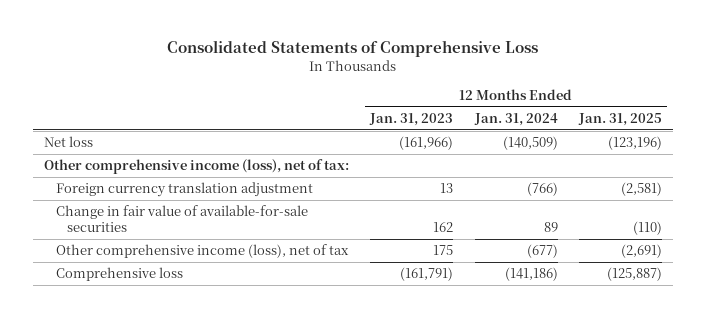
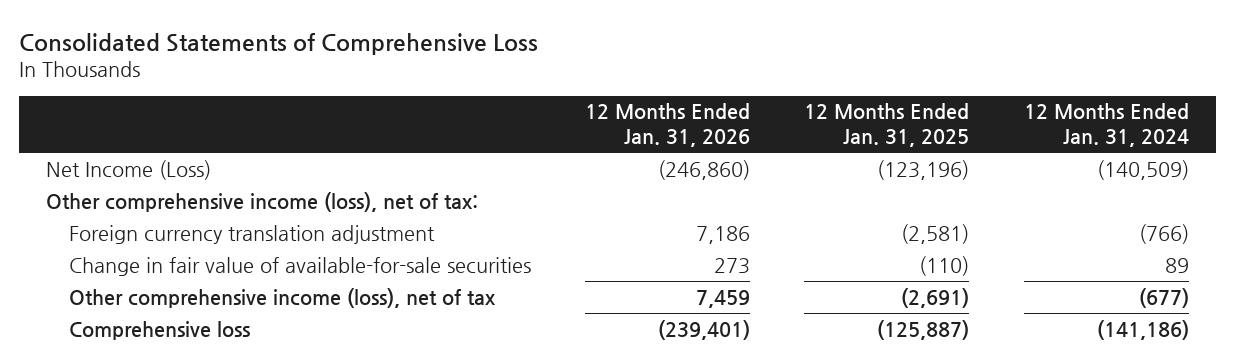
- | 12 Months Ended Jan. 31, 2023 | 12 Months Ended Jan. 31, 2024 | 12 Months Ended Jan. 31, 2025
+ | 12 Months Ended Jan. 31, 2026 | 12 Months Ended Jan. 31, 2025 | 12 Months Ended Jan. 31, 2024
- Net loss | (161,966) | (140,509) | (123,196)
+ Net Income (Loss) | (246,860) | (123,196) | (140,509)

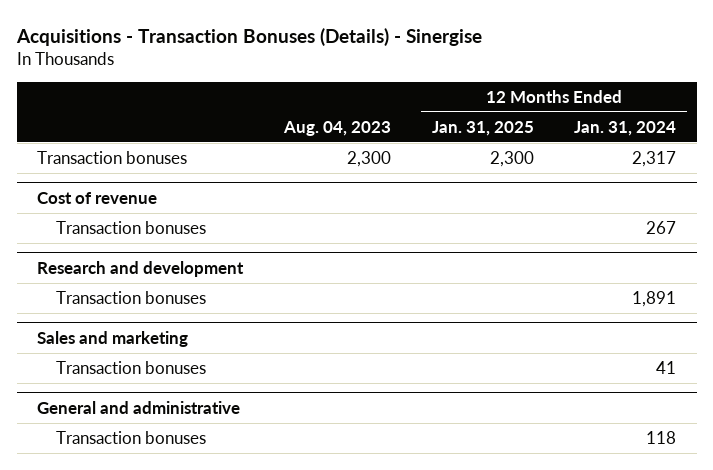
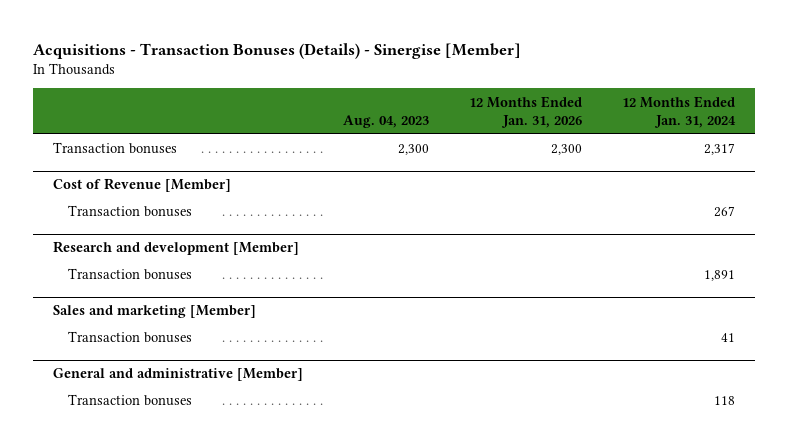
- Acquisitions - Transaction Bonuses (Details) - Sinergise
+ Acquisitions - Transaction Bonuses (Details) - Sinergise [Member]
- | Aug. 04, 2023 | 12 Months Ended Jan. 31, 2025 | 12 Months Ended Jan. 31, 2024
+ | Aug. 04, 2023 | 12 Months Ended Jan. 31, 2026 | 12 Months Ended Jan. 31, 2024
- Cost of revenue
+ Cost of Revenue [Member]
- Research and development
+ Research and development [Member]
- Sales and marketing
+ Sales and marketing [Member]
- General and administrative
+ General and administrative [Member]

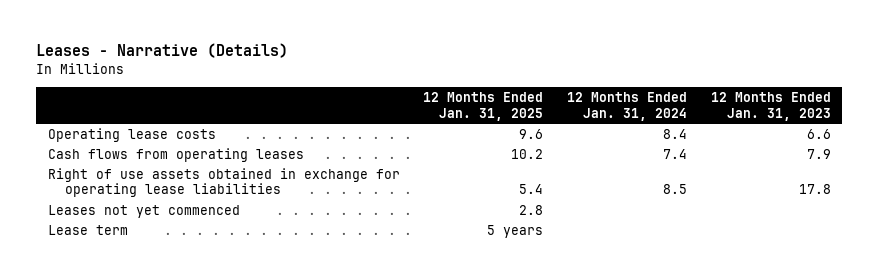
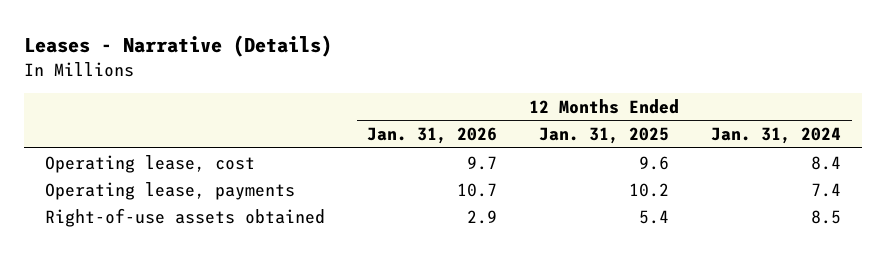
- | 12 Months Ended Jan. 31, 2025 | 12 Months Ended Jan. 31, 2024 | 12 Months Ended Jan. 31, 2023
+ | 12 Months Ended Jan. 31, 2026 | 12 Months Ended Jan. 31, 2025 | 12 Months Ended Jan. 31, 2024
- Operating lease costs | 9.6 | 8.4 | 6.6
- Cash flows from operating leases | 10.2 | 7.4 | 7.9
- Right of use assets obtained in exchange for operating lease liabilities | 5.4 | 8.5 | 17.8
- Leases not yet commenced | 2.8 | |
- Lease term | 5 years | |
+ Operating lease, cost | 9.7 | 9.6 | 8.4
+ Operating lease, payments | 10.7 | 10.2 | 7.4
+ Right-of-use assets obtained | 2.9 | 5.4 | 8.5

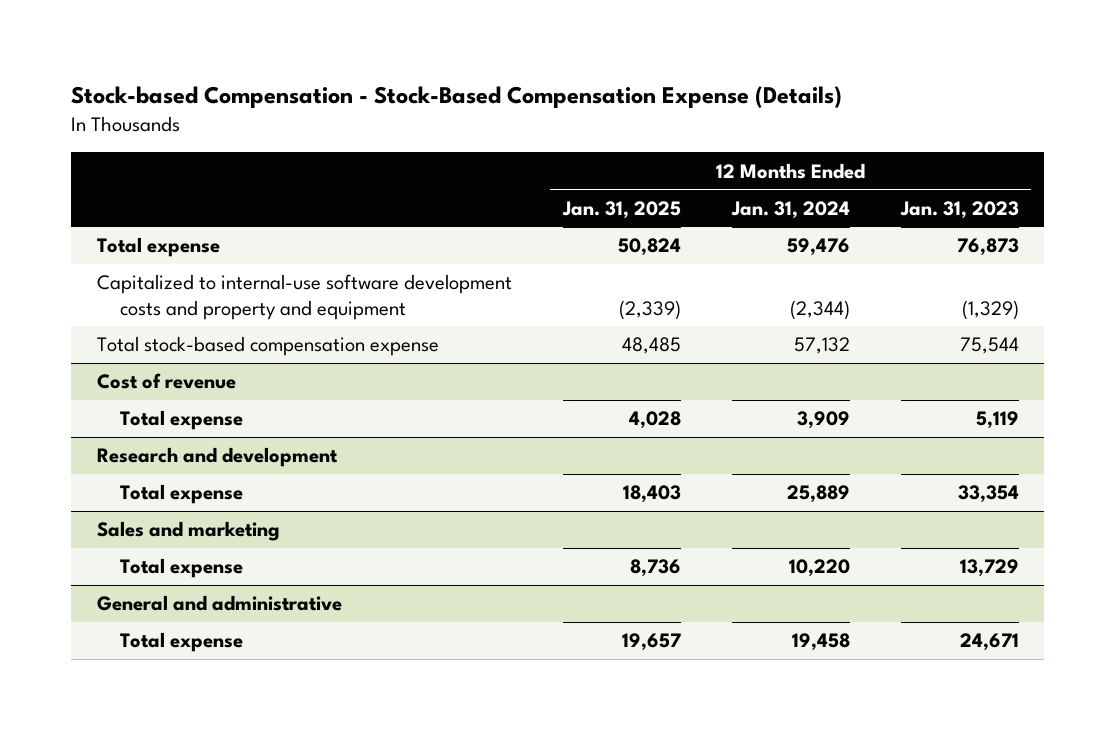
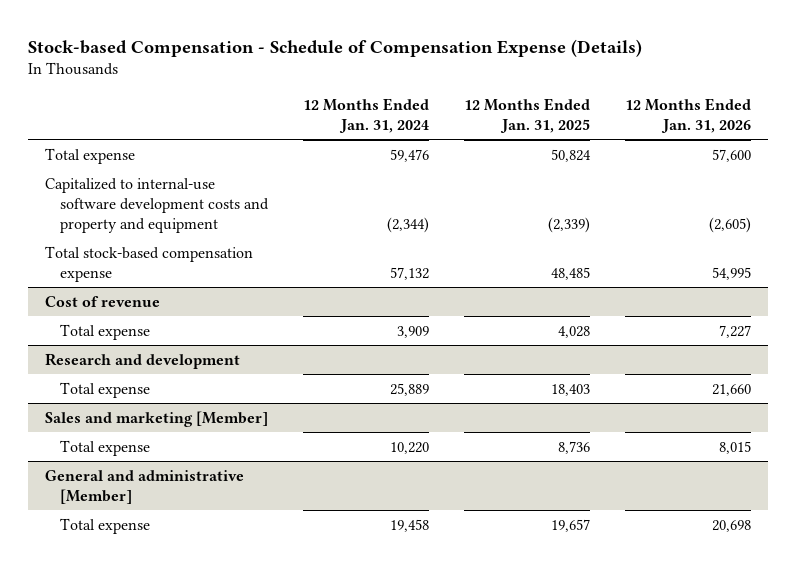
- Stock-based Compensation - Stock-Based Compensation Expense (Details)
+ Stock-based Compensation - Schedule of Compensation Expense (Details)
- | 12 Months Ended Jan. 31, 2025 | 12 Months Ended Jan. 31, 2024 | 12 Months Ended Jan. 31, 2023
+ | 12 Months Ended Jan. 31, 2024 | 12 Months Ended Jan. 31, 2025 | 12 Months Ended Jan. 31, 2026
- Sales and marketing
+ Sales and marketing [Member]
- General and administrative
+ General and administrative [Member]

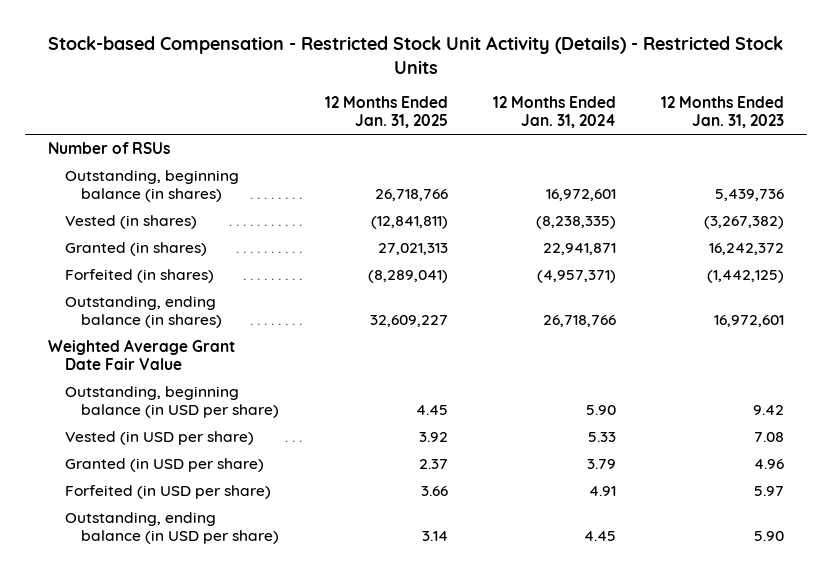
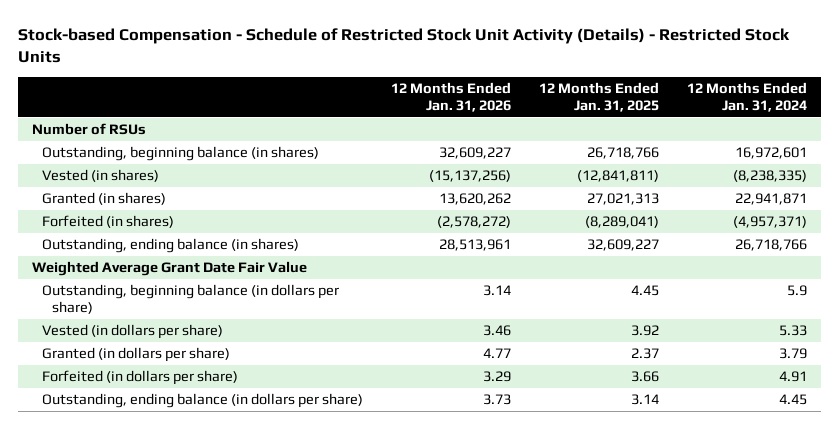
- Stock-based Compensation - Restricted Stock Unit Activity (Details) - Restricted Stock Units
+ Stock-based Compensation - Schedule of Restricted Stock Unit Activity (Details) - Restricted Stock Units
- | 12 Months Ended Jan. 31, 2025 | 12 Months Ended Jan. 31, 2024 | 12 Months Ended Jan. 31, 2023
+ | 12 Months Ended Jan. 31, 2026 | 12 Months Ended Jan. 31, 2025 | 12 Months Ended Jan. 31, 2024
- Outstanding, beginning balance (in USD per share) | 4.45 | 5.90 | 9.42
- Vested (in USD per share) | 3.92 | 5.33 | 7.08
- Granted (in USD per share) | 2.37 | 3.79 | 4.96
- Forfeited (in USD per share) | 3.66 | 4.91 | 5.97
- Outstanding, ending balance (in USD per share) | 3.14 | 4.45 | 5.90
+ Outstanding, beginning balance (in dollars per share) | 3.14 | 4.45 | 5.9
+ Vested (in dollars per share) | 3.46 | 3.92 | 5.33
+ Granted (in dollars per share) | 4.77 | 2.37 | 3.79
+ Forfeited (in dollars per share) | 3.29 | 3.66 | 4.91
+ Outstanding, ending balance (in dollars per share) | 3.73 | 3.14 | 4.45

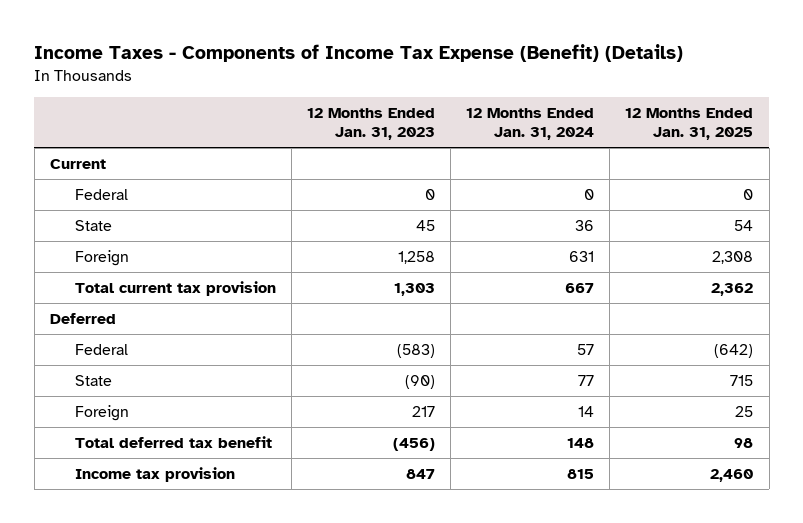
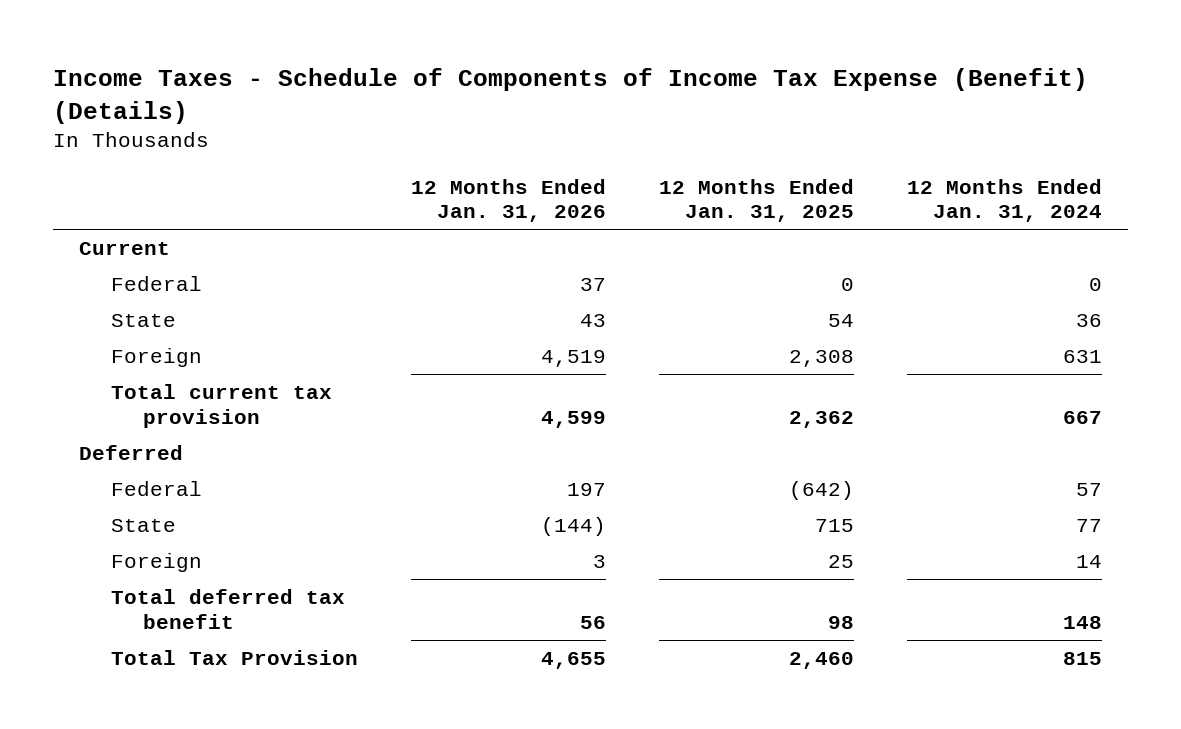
- Income Taxes - Components of Income Tax Expense (Benefit) (Details)
+ Income Taxes - Schedule of Components of Income Tax Expense (Benefit) (Details)
- | 12 Months Ended Jan. 31, 2023 | 12 Months Ended Jan. 31, 2024 | 12 Months Ended Jan. 31, 2025
+ | 12 Months Ended Jan. 31, 2026 | 12 Months Ended Jan. 31, 2025 | 12 Months Ended Jan. 31, 2024
- Income tax provision | 847 | 815 | 2,460
+ Total Tax Provision | 4,655 | 2,460 | 815

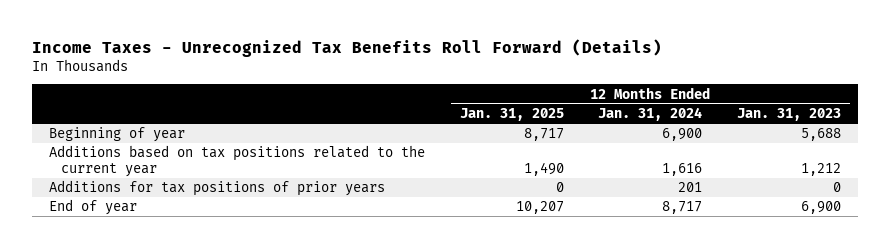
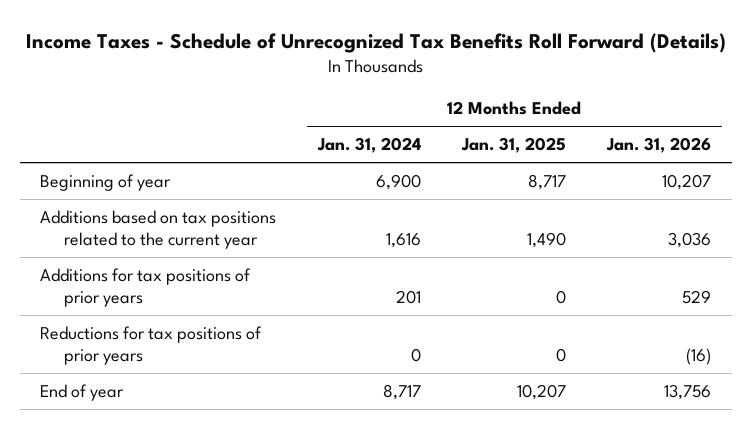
- Income Taxes - Unrecognized Tax Benefits Roll Forward (Details)
+ Income Taxes - Schedule of Unrecognized Tax Benefits Roll Forward (Details)
- | 12 Months Ended Jan. 31, 2025 | 12 Months Ended Jan. 31, 2024 | 12 Months Ended Jan. 31, 2023
+ | 12 Months Ended Jan. 31, 2024 | 12 Months Ended Jan. 31, 2025 | 12 Months Ended Jan. 31, 2026
+ Reductions for tax positions of prior years | 0 | 0 | (16)

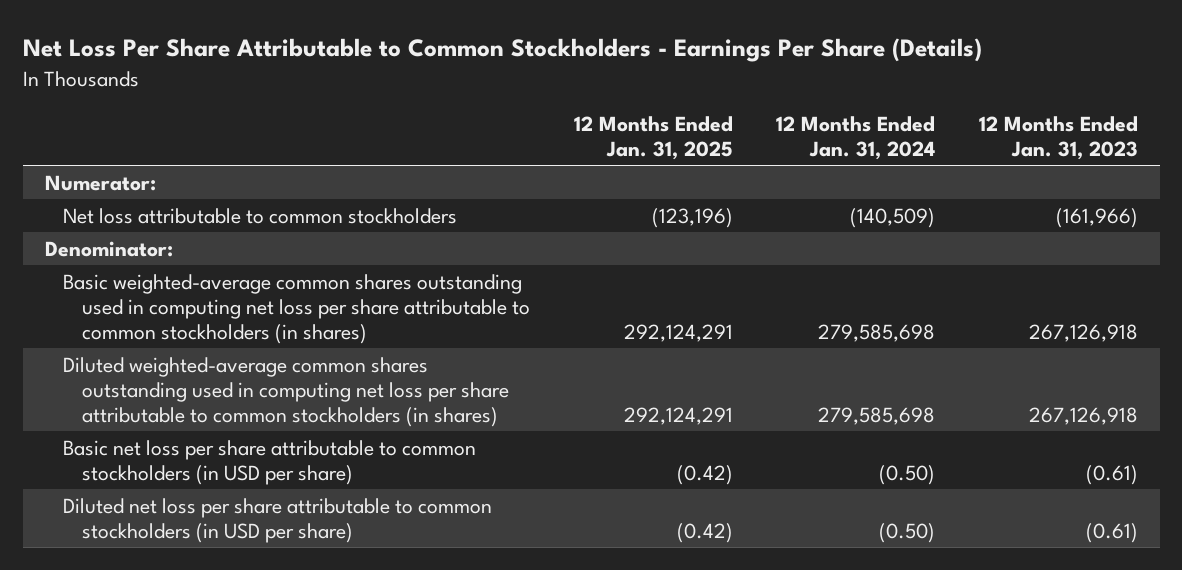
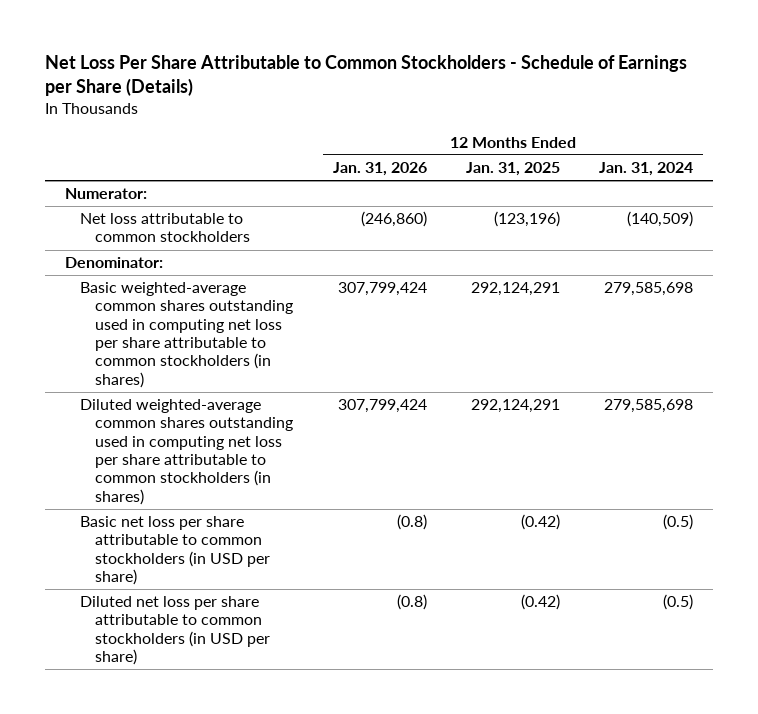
- Net Loss Per Share Attributable to Common Stockholders - Earnings Per Share (Details)
+ Net Loss Per Share Attributable to Common Stockholders - Schedule of Earnings per Share (Details)
- | 12 Months Ended Jan. 31, 2025 | 12 Months Ended Jan. 31, 2024 | 12 Months Ended Jan. 31, 2023
+ | 12 Months Ended Jan. 31, 2026 | 12 Months Ended Jan. 31, 2025 | 12 Months Ended Jan. 31, 2024
- Basic net loss per share attributable to common stockholders (in USD per share) | (0.42) | (0.50) | (0.61)
- Diluted net loss per share attributable to common stockholders (in USD per share) | (0.42) | (0.50) | (0.61)
+ Basic net loss per share attributable to common stockholders (in USD per share) | (0.8) | (0.42) | (0.5)
+ Diluted net loss per share attributable to common stockholders (in USD per share) | (0.8) | (0.42) | (0.5)

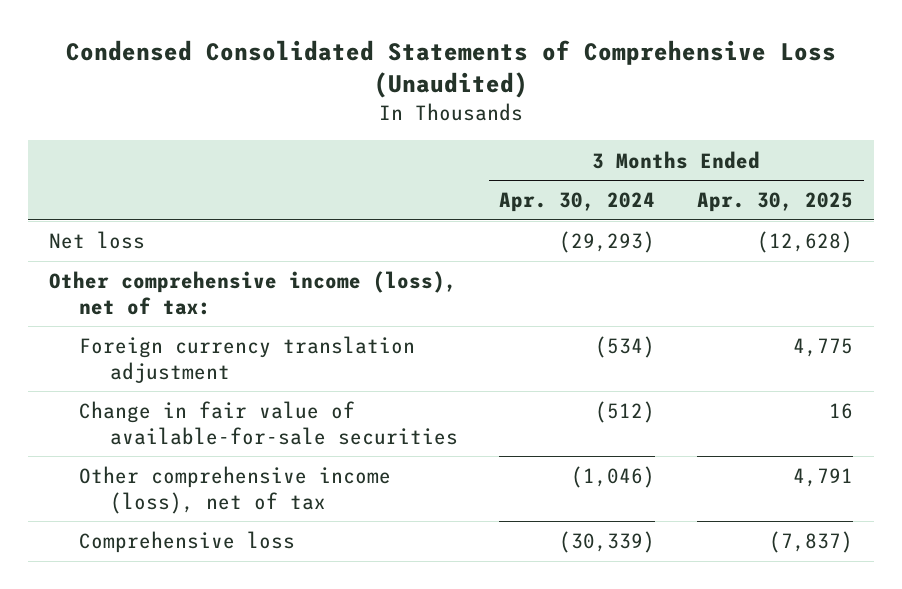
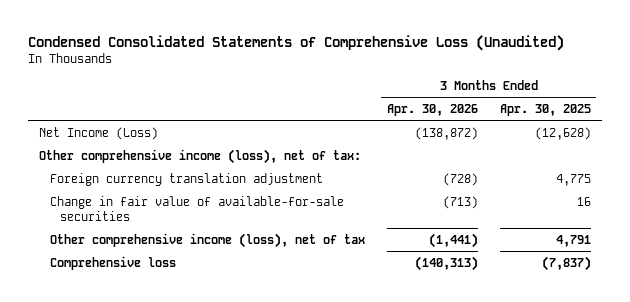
- | 3 Months Ended Apr. 30, 2024 | 3 Months Ended Apr. 30, 2025
+ | 3 Months Ended Apr. 30, 2026 | 3 Months Ended Apr. 30, 2025
- Net loss | (29,293) | (12,628)
+ Net Income (Loss) | (138,872) | (12,628)

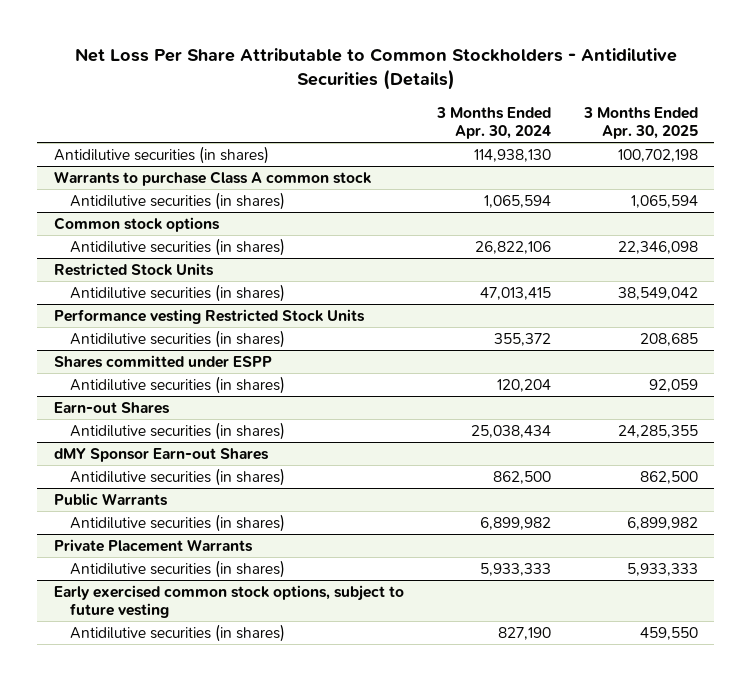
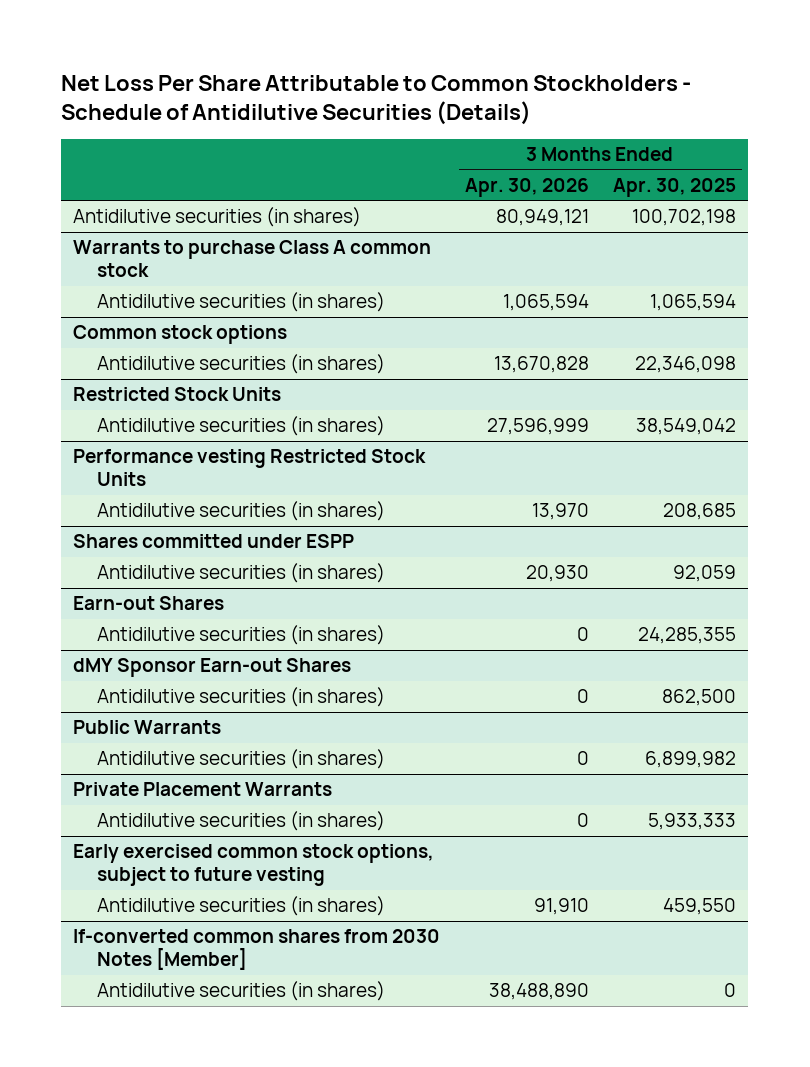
- Net Loss Per Share Attributable to Common Stockholders - Antidilutive Securities (Details)
+ Net Loss Per Share Attributable to Common Stockholders - Schedule of Antidilutive Securities (Details)
- | 3 Months Ended Apr. 30, 2024 | 3 Months Ended Apr. 30, 2025
+ | 3 Months Ended Apr. 30, 2026 | 3 Months Ended Apr. 30, 2025
+ If-converted common shares from 2030 Notes [Member]
+ Antidilutive securities (in shares) | 38,488,890 | 0

